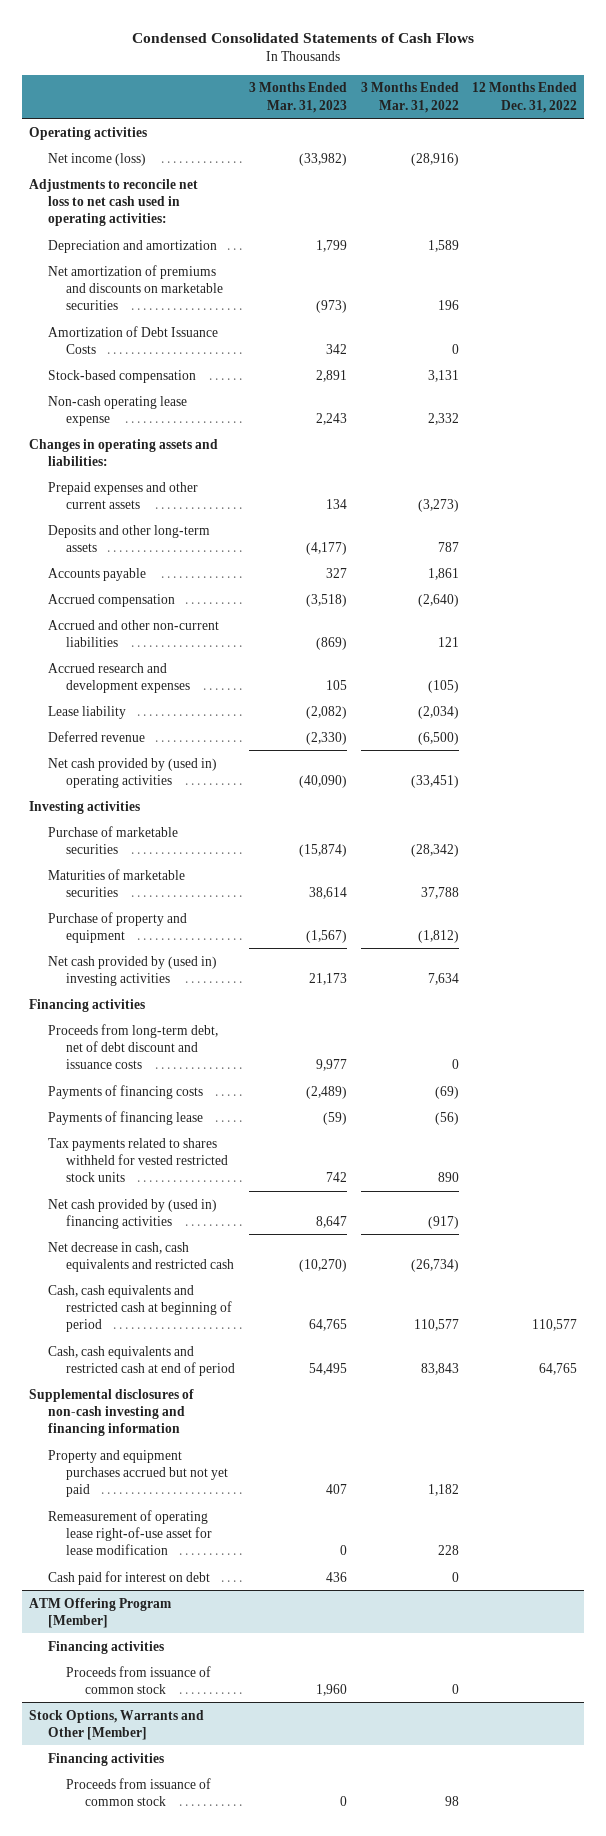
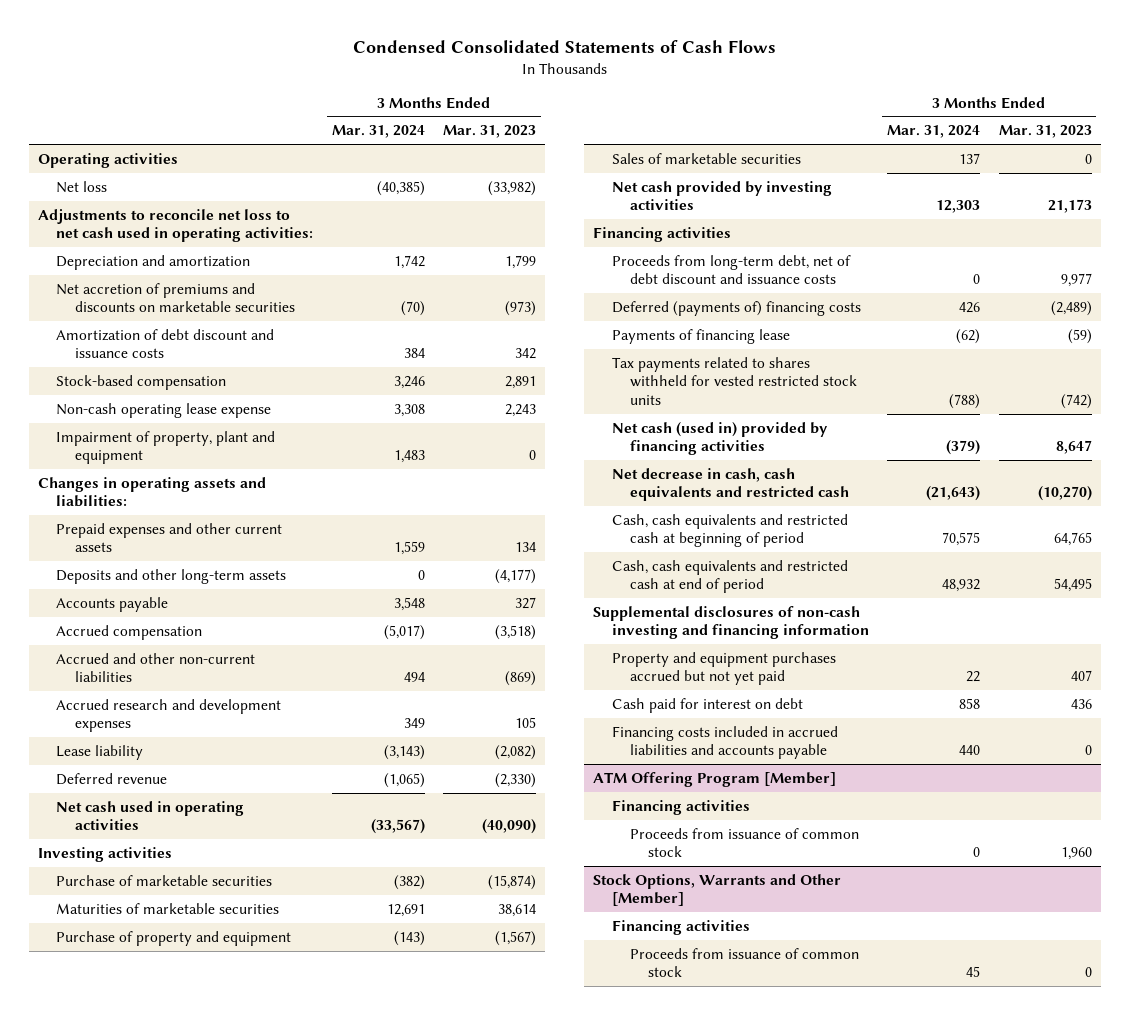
- | 3 Months Ended Mar. 31, 2023 | 3 Months Ended Mar. 31, 2022 | 12 Months Ended Dec. 31, 2022
+ | 3 Months Ended Mar. 31, 2024 | 3 Months Ended Mar. 31, 2023
- Net income (loss) | (33,982) | (28,916) |
+ Net loss | (40,385) | (33,982)
- Net amortization of premiums and discounts on marketable securities | (973) | 196 |
- Amortization of Debt Issuance Costs | 342 | 0 |
+ Net accretion of premiums and discounts on marketable securities | (70) | (973)
+ Amortization of debt discount and issuance costs | 384 | 342
+ Impairment of property, plant and equipment | 1,483 | 0
- Net cash provided by (used in) operating activities | (40,090) | (33,451) |
+ Net cash used in operating activities | (33,567) | (40,090)
- Net cash provided by (used in) investing activities | 21,173 | 7,634 |
+ Sales of marketable securities | 137 | 0
+ Net cash provided by investing activities | 12,303 | 21,173
- Payments of financing costs | (2,489) | (69) |
+ Deferred (payments of) financing costs | 426 | (2,489)
- Tax payments related to shares withheld for vested restricted stock units | 742 | 890 |
- Net cash provided by (used in) financing activities | 8,647 | (917) |
+ Tax payments related to shares withheld for vested restricted stock units | (788) | (742)
+ Net cash (used in) provided by financing activities | (379) | 8,647
- Remeasurement of operating lease right-of-use asset for lease modification | 0 | 228 |
+ Financing costs included in accrued liabilities and accounts payable | 440 | 0

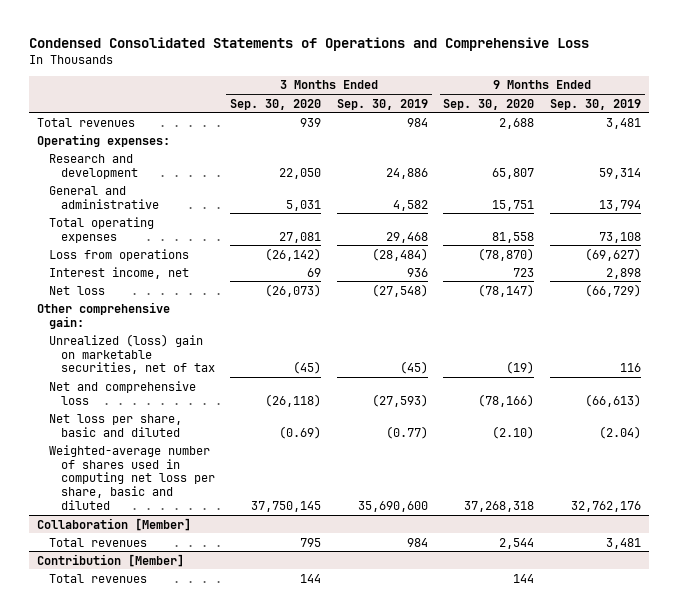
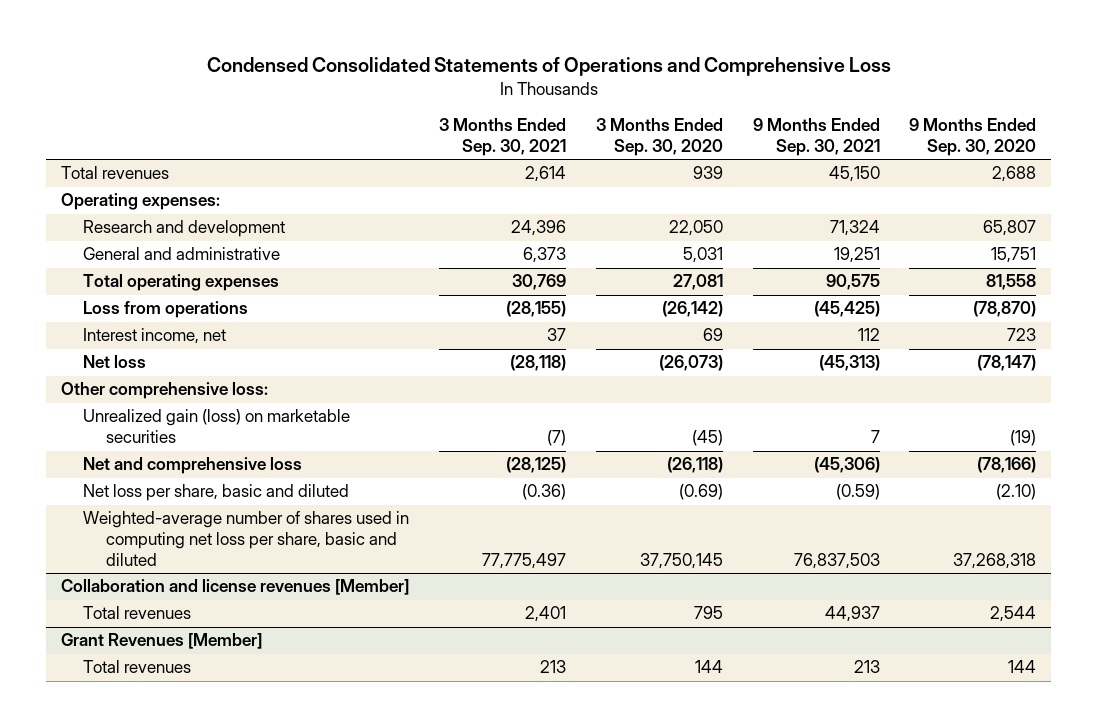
- | 3 Months Ended Sep. 30, 2020 | 3 Months Ended Sep. 30, 2019 | 9 Months Ended Sep. 30, 2020 | 9 Months Ended Sep. 30, 2019
+ | 3 Months Ended Sep. 30, 2021 | 3 Months Ended Sep. 30, 2020 | 9 Months Ended Sep. 30, 2021 | 9 Months Ended Sep. 30, 2020
- Other comprehensive gain:
- Unrealized (loss) gain on marketable securities, net of tax | (45) | (45) | (19) | 116
+ Other comprehensive loss:
+ Unrealized gain (loss) on marketable securities | (7) | (45) | 7 | (19)
- Collaboration [Member]
+ Collaboration and license revenues [Member]
- Contribution [Member]
+ Grant Revenues [Member]

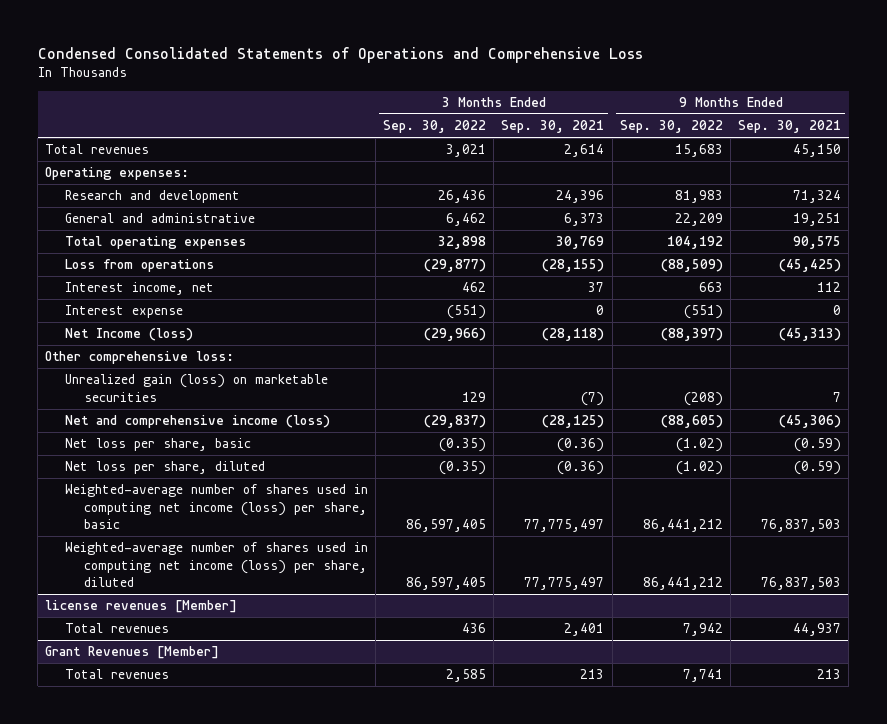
- | 3 Months Ended Sep. 30, 2021 | 3 Months Ended Sep. 30, 2020 | 9 Months Ended Sep. 30, 2021 | 9 Months Ended Sep. 30, 2020
+ | 3 Months Ended Sep. 30, 2022 | 3 Months Ended Sep. 30, 2021 | 9 Months Ended Sep. 30, 2022 | 9 Months Ended Sep. 30, 2021
- Net loss | (28,118) | (26,073) | (45,313) | (78,147)
+ Interest expense | (551) | 0 | (551) | 0
+ Net Income (loss) | (29,966) | (28,118) | (88,397) | (45,313)
- Net and comprehensive loss | (28,125) | (26,118) | (45,306) | (78,166)
- Net loss per share, basic and diluted | (0.36) | (0.69) | (0.59) | (2.10)
- Weighted-average number of shares used in computing net loss per share, basic and diluted | 77,775,497 | 37,750,145 | 76,837,503 | 37,268,318
- Collaboration and license revenues [Member]
+ Net and comprehensive income (loss) | (29,837) | (28,125) | (88,605) | (45,306)
+ Net loss per share, basic | (0.35) | (0.36) | (1.02) | (0.59)
+ Net loss per share, diluted | (0.35) | (0.36) | (1.02) | (0.59)
+ Weighted-average number of shares used in computing net income (loss) per share, basic | 86,597,405 | 77,775,497 | 86,441,212 | 76,837,503
+ Weighted-average number of shares used in computing net income (loss) per share, diluted | 86,597,405 | 77,775,497 | 86,441,212 | 76,837,503
+ license revenues [Member]

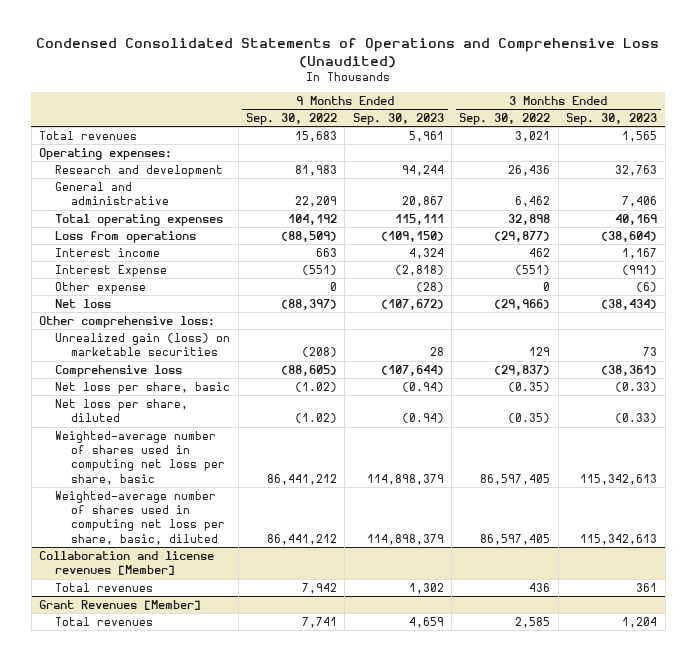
- Condensed Consolidated Statements of Operations and Comprehensive Loss
+ Condensed Consolidated Statements of Operations and Comprehensive Loss (Unaudited)
- | 3 Months Ended Sep. 30, 2022 | 3 Months Ended Sep. 30, 2021 | 9 Months Ended Sep. 30, 2022 | 9 Months Ended Sep. 30, 2021
+ | 9 Months Ended Sep. 30, 2022 | 9 Months Ended Sep. 30, 2023 | 3 Months Ended Sep. 30, 2022 | 3 Months Ended Sep. 30, 2023
- Interest income, net | 462 | 37 | 663 | 112
- Interest expense | (551) | 0 | (551) | 0
- Net Income (loss) | (29,966) | (28,118) | (88,397) | (45,313)
+ Interest income | 663 | 4,324 | 462 | 1,167
+ Interest Expense | (551) | (2,818) | (551) | (991)
+ Other expense | 0 | (28) | 0 | (6)
+ Net loss | (88,397) | (107,672) | (29,966) | (38,434)
- Net and comprehensive income (loss) | (29,837) | (28,125) | (88,605) | (45,306)
+ Comprehensive loss | (88,605) | (107,644) | (29,837) | (38,361)
- Weighted-average number of shares used in computing net income (loss) per share, basic | 86,597,405 | 77,775,497 | 86,441,212 | 76,837,503
- Weighted-average number of shares used in computing net income (loss) per share, diluted | 86,597,405 | 77,775,497 | 86,441,212 | 76,837,503
- license revenues [Member]
+ Weighted-average number of shares used in computing net loss per share, basic | 86,441,212 | 114,898,379 | 86,597,405 | 115,342,613
+ Weighted-average number of shares used in computing net loss per share, basic, diluted | 86,441,212 | 114,898,379 | 86,597,405 | 115,342,613
+ Collaboration and license revenues [Member]

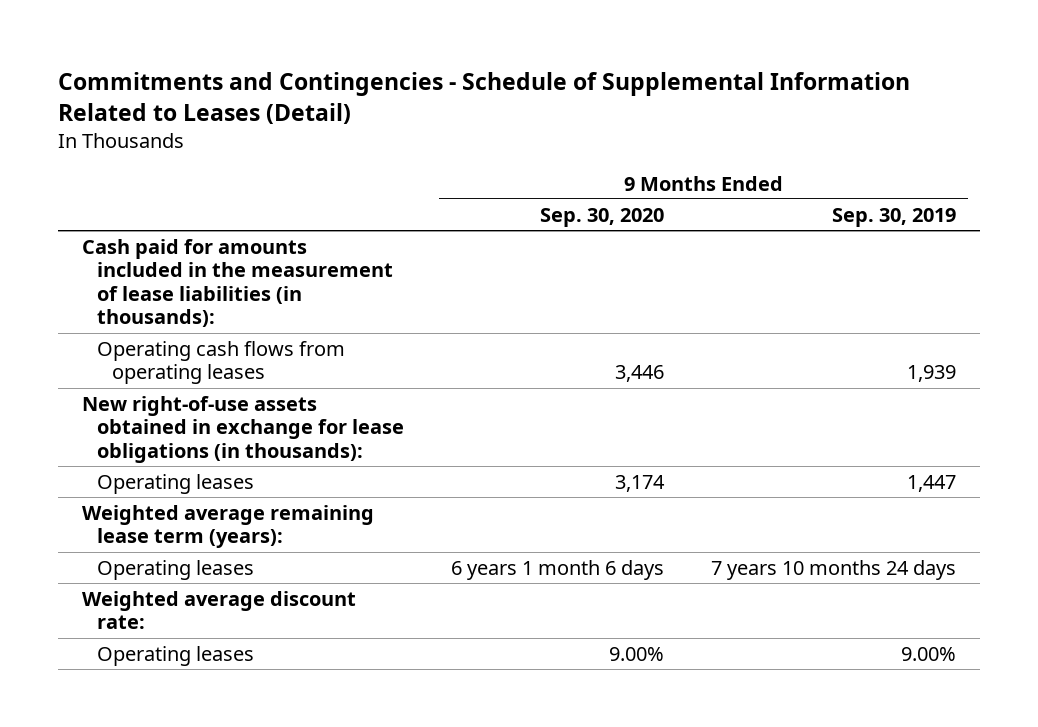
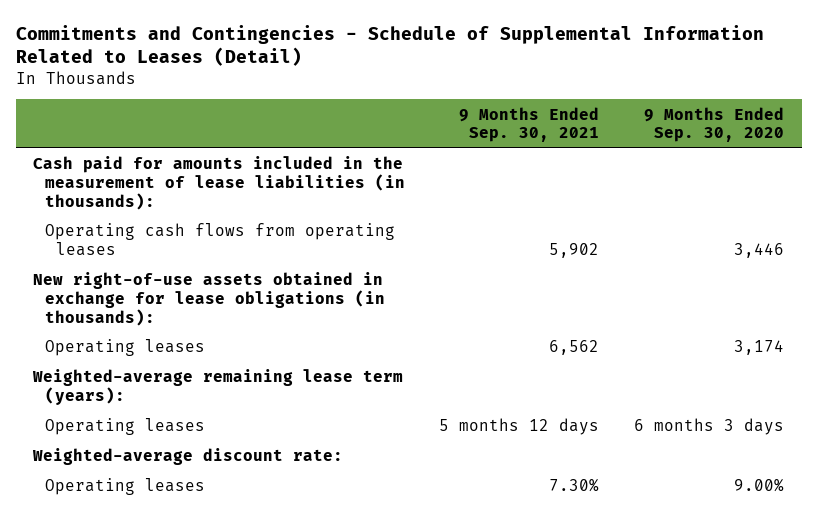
- | 9 Months Ended Sep. 30, 2020 | 9 Months Ended Sep. 30, 2019
+ | 9 Months Ended Sep. 30, 2021 | 9 Months Ended Sep. 30, 2020
- Weighted average remaining lease term (years):
- Operating leases | 6 years 1 month 6 days | 7 years 10 months 24 days
- Weighted average discount rate:
+ Weighted-average remaining lease term (years):
+ Operating leases | 5 months 12 days | 6 months 3 days
+ Weighted-average discount rate:

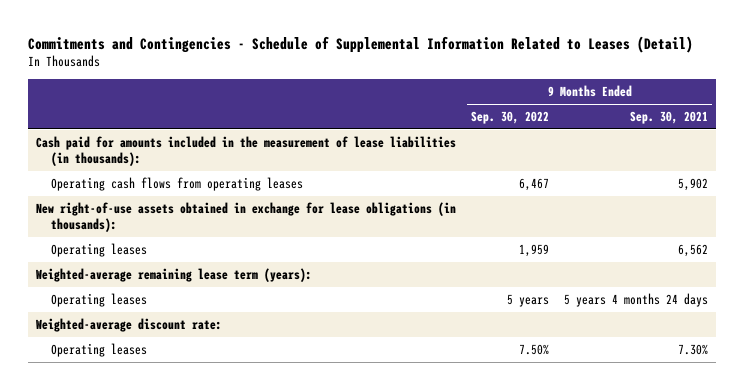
- | 9 Months Ended Sep. 30, 2021 | 9 Months Ended Sep. 30, 2020
+ | 9 Months Ended Sep. 30, 2022 | 9 Months Ended Sep. 30, 2021
- Operating leases | 5 months 12 days | 6 months 3 days
+ Operating leases | 5 years | 5 years 4 months 24 days

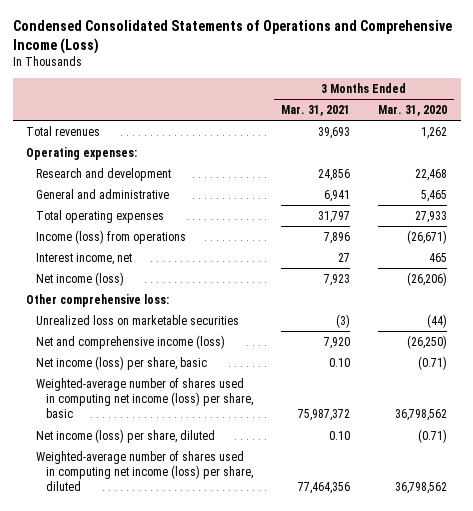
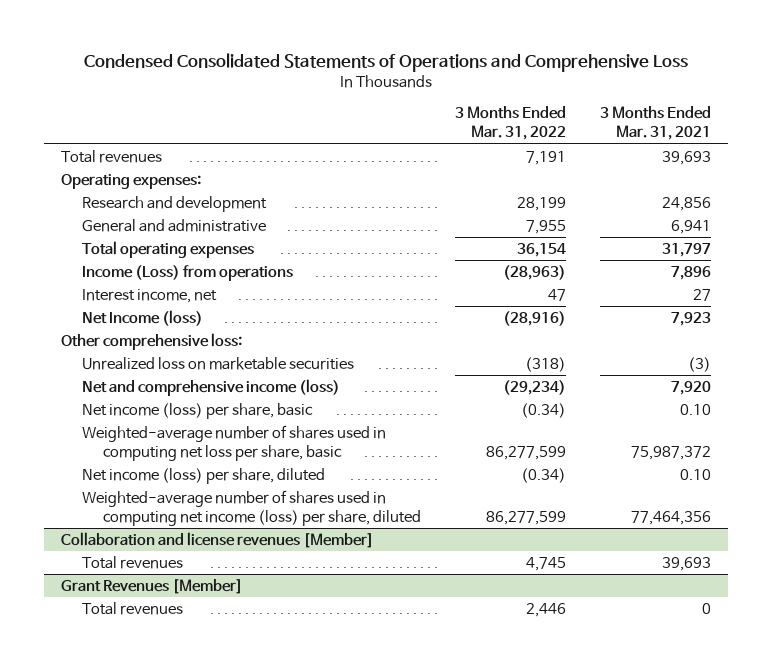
- Condensed Consolidated Statements of Operations and Comprehensive Income (Loss)
+ Condensed Consolidated Statements of Operations and Comprehensive Loss
- | 3 Months Ended Mar. 31, 2021 | 3 Months Ended Mar. 31, 2020
+ | 3 Months Ended Mar. 31, 2022 | 3 Months Ended Mar. 31, 2021
- Income (loss) from operations | 7,896 | (26,671)
+ Income (Loss) from operations | (28,963) | 7,896
- Net income (loss) | 7,923 | (26,206)
+ Net Income (loss) | (28,916) | 7,923
- Weighted-average number of shares used in computing net income (loss) per share, basic | 75,987,372 | 36,798,562
+ Weighted-average number of shares used in computing net loss per share, basic | 86,277,599 | 75,987,372
+ Collaboration and license revenues [Member]
+ Total revenues | 4,745 | 39,693
+ Grant Revenues [Member]
+ Total revenues | 2,446 | 0

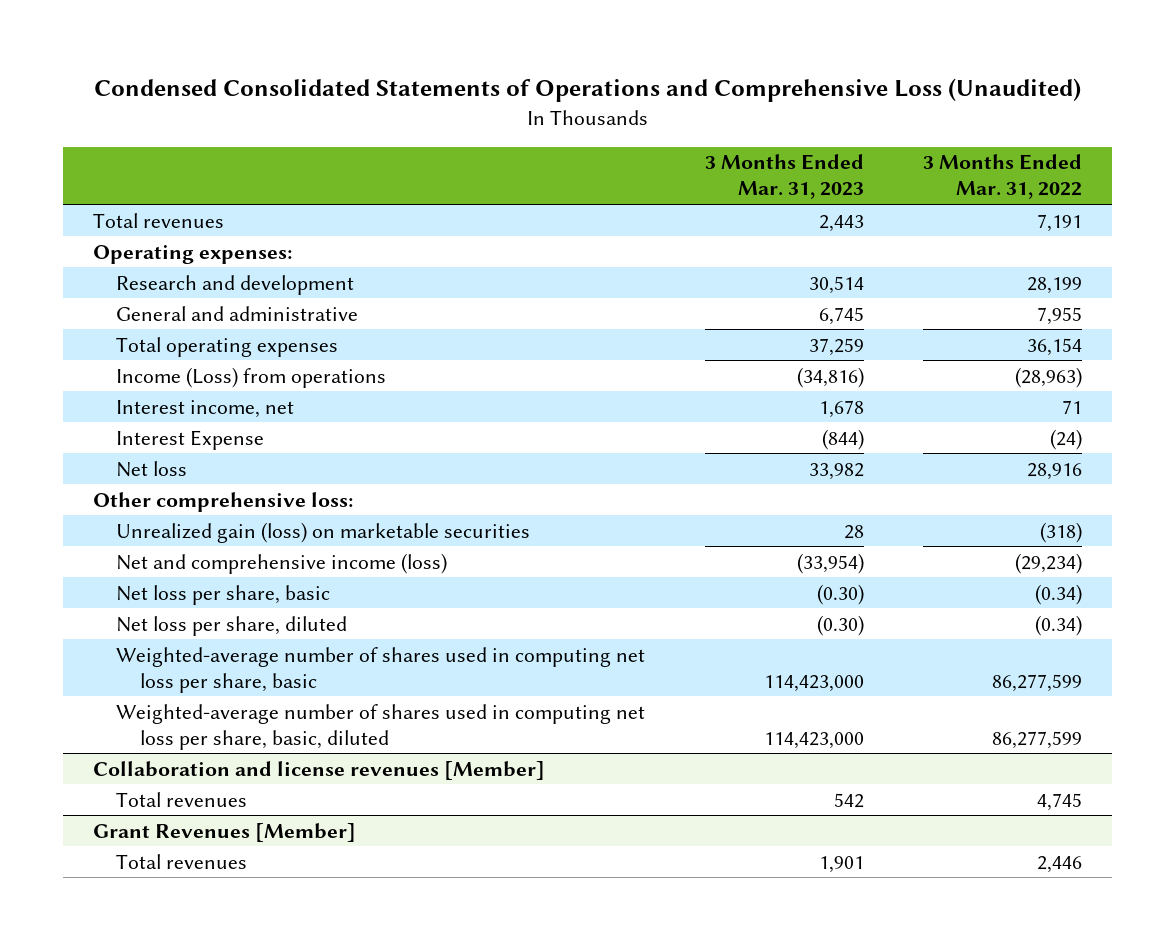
- Condensed Consolidated Statements of Operations and Comprehensive Loss
+ Condensed Consolidated Statements of Operations and Comprehensive Loss (Unaudited)
- | 3 Months Ended Mar. 31, 2022 | 3 Months Ended Mar. 31, 2021
+ | 3 Months Ended Mar. 31, 2023 | 3 Months Ended Mar. 31, 2022
- Interest income, net | 47 | 27
- Net Income (loss) | (28,916) | 7,923
+ Interest income, net | 1,678 | 71
+ Interest Expense | (844) | (24)
+ Net loss | 33,982 | 28,916
- Unrealized loss on marketable securities | (318) | (3)
+ Unrealized gain (loss) on marketable securities | 28 | (318)
- Net income (loss) per share, basic | (0.34) | 0.10
+ Net loss per share, basic | (0.30) | (0.34)
+ Net loss per share, diluted | (0.30) | (0.34)
- Net income (loss) per share, diluted | (0.34) | 0.10
- Weighted-average number of shares used in computing net income (loss) per share, diluted | 86,277,599 | 77,464,356
+ Weighted-average number of shares used in computing net loss per share, basic, diluted | 114,423,000 | 86,277,599

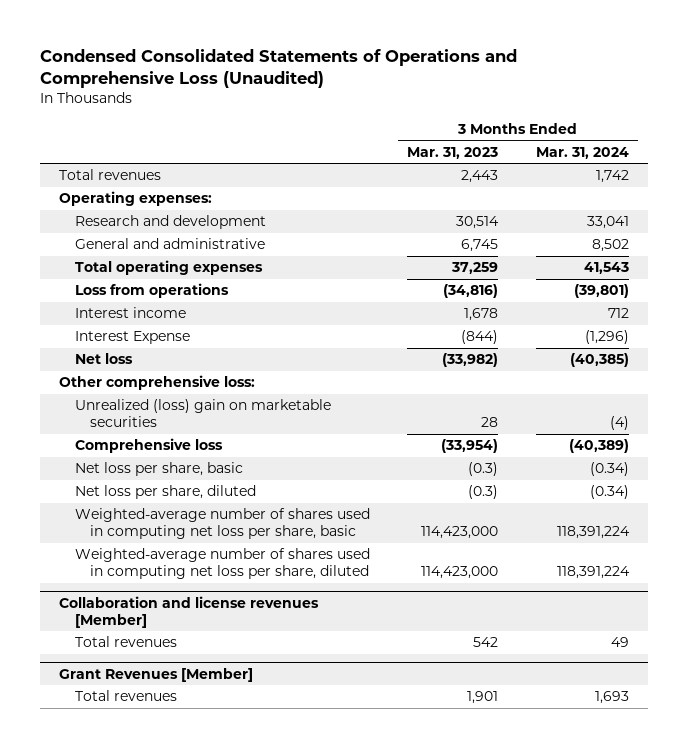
- | 3 Months Ended Mar. 31, 2023 | 3 Months Ended Mar. 31, 2022
+ | 3 Months Ended Mar. 31, 2023 | 3 Months Ended Mar. 31, 2024
- Income (Loss) from operations | (34,816) | (28,963)
- Interest income, net | 1,678 | 71
+ Loss from operations | (34,816) | (39,801)
+ Interest income | 1,678 | 712
- Net loss | 33,982 | 28,916
+ Net loss | (33,982) | (40,385)
- Unrealized gain (loss) on marketable securities | 28 | (318)
- Net and comprehensive income (loss) | (33,954) | (29,234)
- Net loss per share, basic | (0.30) | (0.34)
- Net loss per share, diluted | (0.30) | (0.34)
+ Unrealized (loss) gain on marketable securities | 28 | (4)
+ Comprehensive loss | (33,954) | (40,389)
+ Net loss per share, basic | (0.3) | (0.34)
+ Net loss per share, diluted | (0.3) | (0.34)
- Weighted-average number of shares used in computing net loss per share, basic, diluted | 114,423,000 | 86,277,599
+ Weighted-average number of shares used in computing net loss per share, diluted | 114,423,000 | 118,391,224

